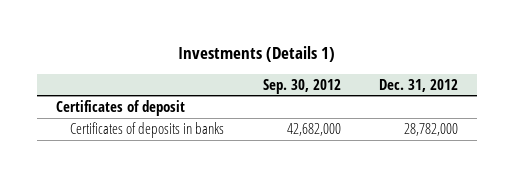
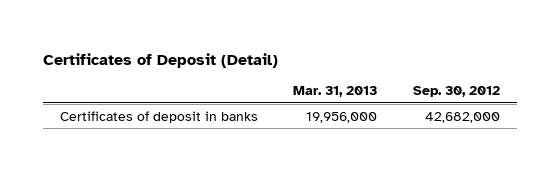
- Investments (Details 1)
+ Certificates of Deposit (Detail)
- | Sep. 30, 2012 | Dec. 31, 2012
+ | Mar. 31, 2013 | Sep. 30, 2012
- Certificates of deposit
- Certificates of deposits in banks | 42,682,000 | 28,782,000
+ Certificates of deposit in banks | 19,956,000 | 42,682,000

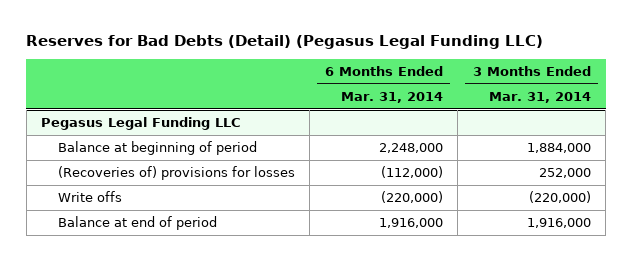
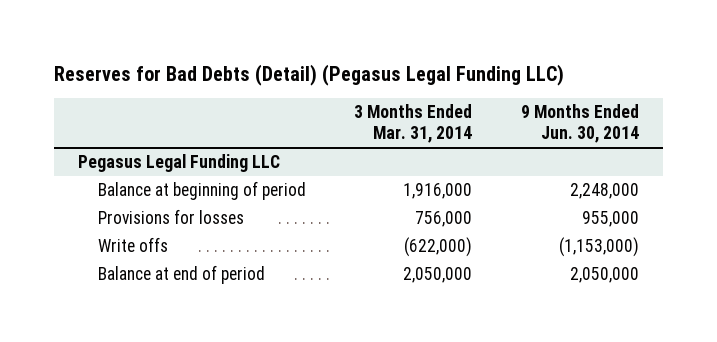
- | 6 Months Ended Mar. 31, 2014 | 3 Months Ended Mar. 31, 2014
+ | 3 Months Ended Mar. 31, 2014 | 9 Months Ended Jun. 30, 2014
@ Pegasus Legal Funding LLC
- Balance at beginning of period | 2,248,000 | 1,884,000
- (Recoveries of) provisions for losses | (112,000) | 252,000
- Write offs | (220,000) | (220,000)
- Balance at end of period | 1,916,000 | 1,916,000
+ Balance at beginning of period | 1,916,000 | 2,248,000
+ Provisions for losses | 756,000 | 955,000
+ Write offs | (622,000) | (1,153,000)
+ Balance at end of period | 2,050,000 | 2,050,000

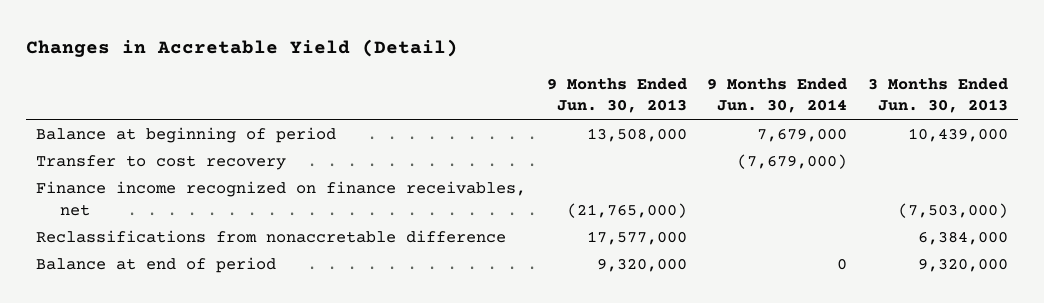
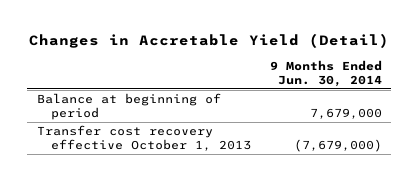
- | 9 Months Ended Jun. 30, 2013 | 9 Months Ended Jun. 30, 2014 | 3 Months Ended Jun. 30, 2013
+ | 9 Months Ended Jun. 30, 2014
- Transfer to cost recovery | | (7,679,000) |
- Finance income recognized on finance receivables, net | (21,765,000) | | (7,503,000)
- Reclassifications from nonaccretable difference | 17,577,000 | | 6,384,000
- Balance at end of period | 9,320,000 | 0 | 9,320,000
+ Transfer cost recovery effective October 1, 2013 | (7,679,000)

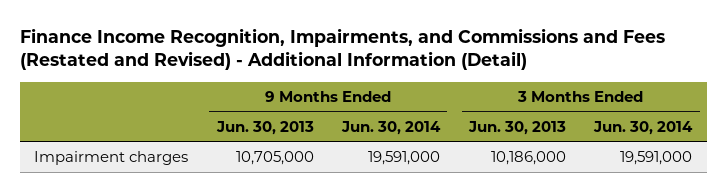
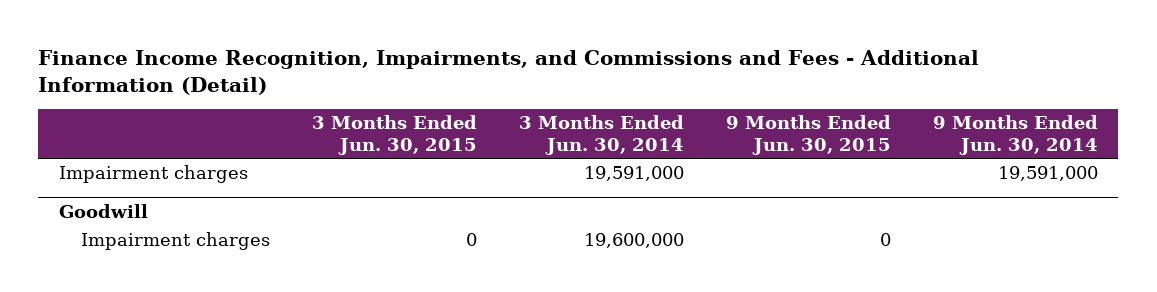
- Finance Income Recognition, Impairments, and Commissions and Fees (Restated and Revised) - Additional Information (Detail)
+ Finance Income Recognition, Impairments, and Commissions and Fees - Additional Information (Detail)
- | 9 Months Ended Jun. 30, 2013 | 9 Months Ended Jun. 30, 2014 | 3 Months Ended Jun. 30, 2013 | 3 Months Ended Jun. 30, 2014
+ | 3 Months Ended Jun. 30, 2015 | 3 Months Ended Jun. 30, 2014 | 9 Months Ended Jun. 30, 2015 | 9 Months Ended Jun. 30, 2014
+ Goodwill
+ Impairment charges | 0 | 19,600,000 | 0 |

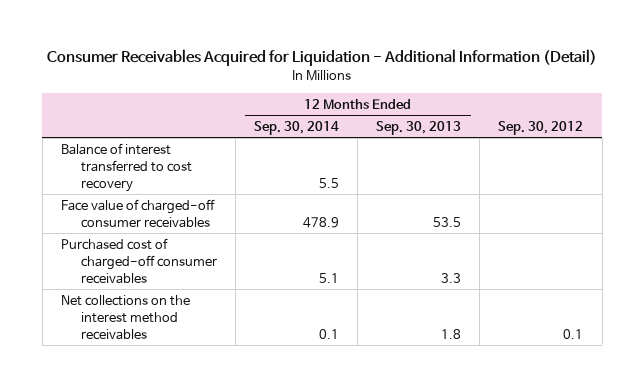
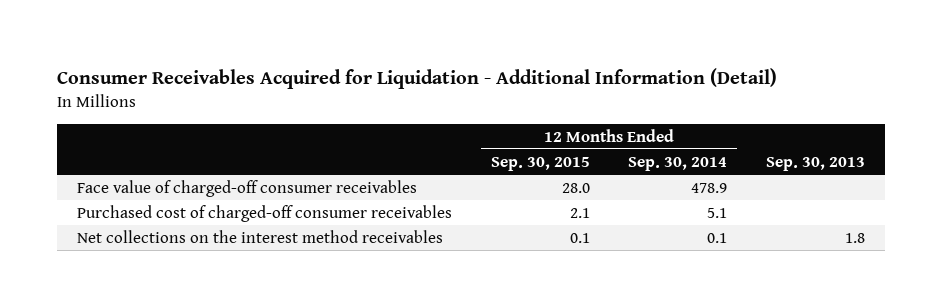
- | 12 Months Ended Sep. 30, 2014 | 12 Months Ended Sep. 30, 2013 | Sep. 30, 2012
+ | 12 Months Ended Sep. 30, 2015 | 12 Months Ended Sep. 30, 2014 | Sep. 30, 2013
- Balance of interest transferred to cost recovery | 5.5 | |

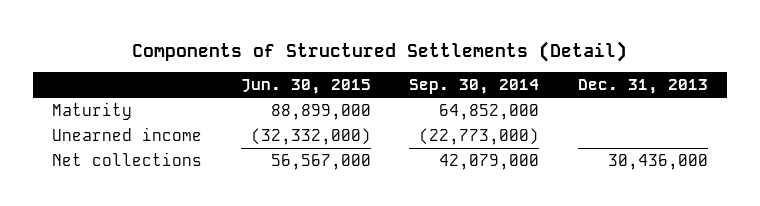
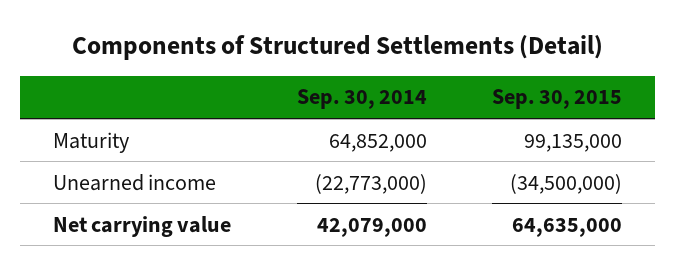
- | Jun. 30, 2015 | Sep. 30, 2014 | Dec. 31, 2013
+ | Sep. 30, 2014 | Sep. 30, 2015
- Net collections | 56,567,000 | 42,079,000 | 30,436,000
+ Net carrying value | 42,079,000 | 64,635,000

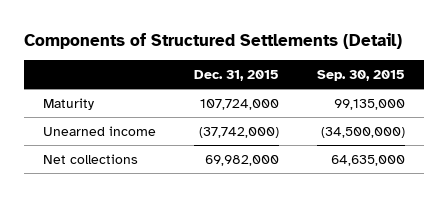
- | Sep. 30, 2014 | Sep. 30, 2015
+ | Dec. 31, 2015 | Sep. 30, 2015
- Net carrying value | 42,079,000 | 64,635,000
+ Net collections | 69,982,000 | 64,635,000

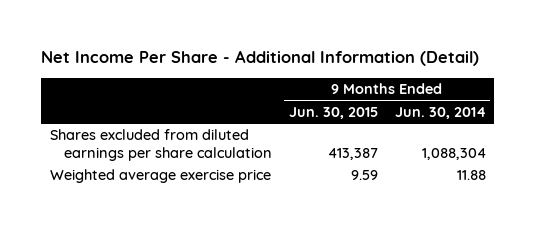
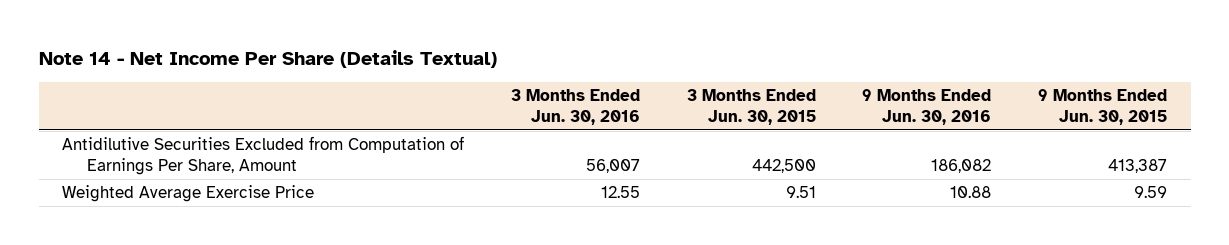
- Net Income Per Share - Additional Information (Detail)
+ Note 14 - Net Income Per Share (Details Textual)
- | 9 Months Ended Jun. 30, 2015 | 9 Months Ended Jun. 30, 2014
+ | 3 Months Ended Jun. 30, 2016 | 3 Months Ended Jun. 30, 2015 | 9 Months Ended Jun. 30, 2016 | 9 Months Ended Jun. 30, 2015
- Shares excluded from diluted earnings per share calculation | 413,387 | 1,088,304
- Weighted average exercise price | 9.59 | 11.88
+ Antidilutive Securities Excluded from Computation of Earnings Per Share, Amount | 56,007 | 442,500 | 186,082 | 413,387
+ Weighted Average Exercise Price | 12.55 | 9.51 | 10.88 | 9.59

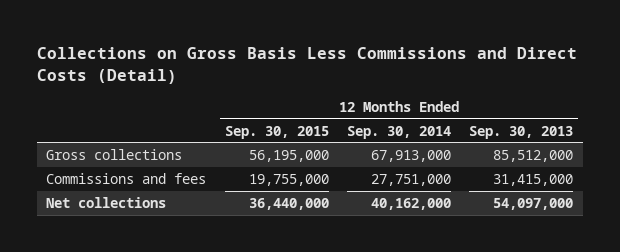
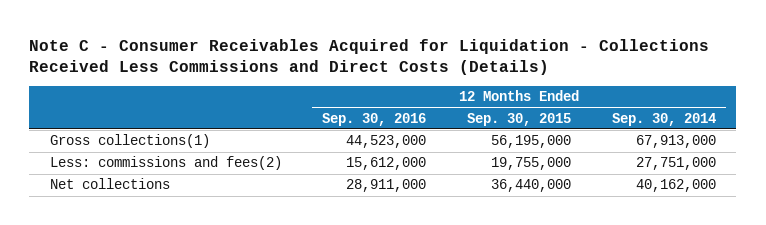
- Collections on Gross Basis Less Commissions and Direct Costs (Detail)
+ Note C - Consumer Receivables Acquired for Liquidation - Collections Received Less Commissions and Direct Costs (Details)
- | 12 Months Ended Sep. 30, 2015 | 12 Months Ended Sep. 30, 2014 | 12 Months Ended Sep. 30, 2013
+ | 12 Months Ended Sep. 30, 2016 | 12 Months Ended Sep. 30, 2015 | 12 Months Ended Sep. 30, 2014
- Gross collections | 56,195,000 | 67,913,000 | 85,512,000
- Commissions and fees | 19,755,000 | 27,751,000 | 31,415,000
+ Gross collections(1) | 44,523,000 | 56,195,000 | 67,913,000
+ Less: commissions and fees(2) | 15,612,000 | 19,755,000 | 27,751,000

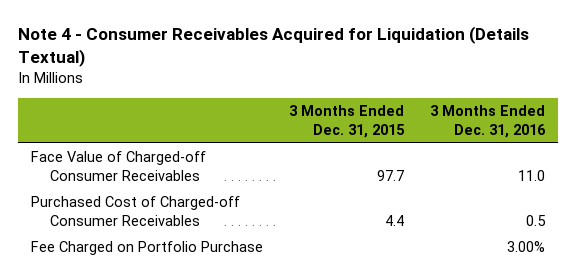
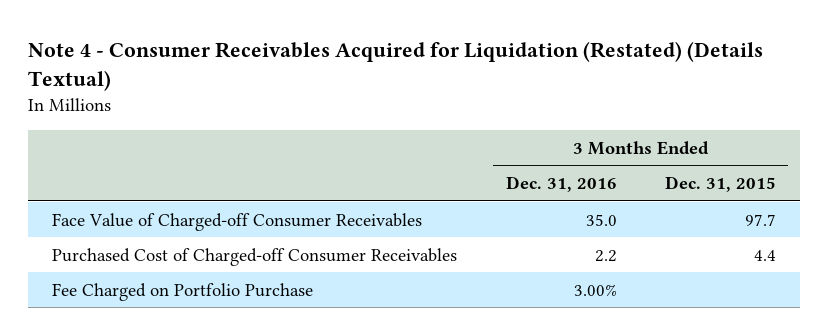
- Note 4 - Consumer Receivables Acquired for Liquidation (Details Textual)
+ Note 4 - Consumer Receivables Acquired for Liquidation (Restated) (Details Textual)
- | 3 Months Ended Dec. 31, 2015 | 3 Months Ended Dec. 31, 2016
+ | 3 Months Ended Dec. 31, 2016 | 3 Months Ended Dec. 31, 2015
- Face Value of Charged-off Consumer Receivables | 97.7 | 11.0
- Purchased Cost of Charged-off Consumer Receivables | 4.4 | 0.5
+ Face Value of Charged-off Consumer Receivables | 35.0 | 97.7
+ Purchased Cost of Charged-off Consumer Receivables | 2.2 | 4.4

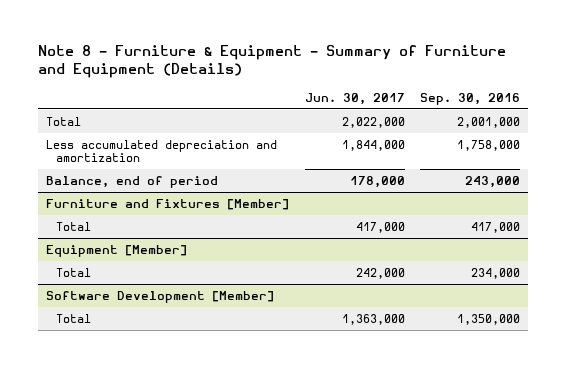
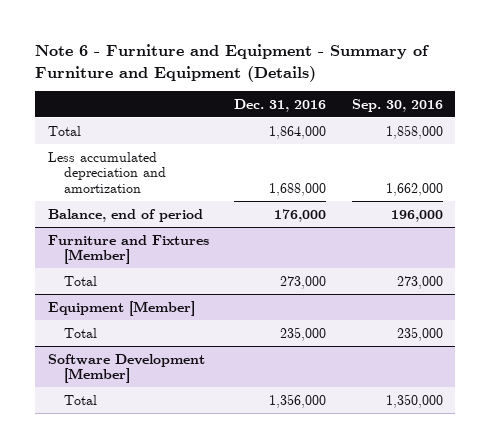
- Note 8 - Furniture & Equipment - Summary of Furniture and Equipment (Details)
+ Note 6 - Furniture and Equipment - Summary of Furniture and Equipment (Details)
- | Jun. 30, 2017 | Sep. 30, 2016
+ | Dec. 31, 2016 | Sep. 30, 2016
- Total | 2,022,000 | 2,001,000
- Less accumulated depreciation and amortization | 1,844,000 | 1,758,000
- Balance, end of period | 178,000 | 243,000
+ Total | 1,864,000 | 1,858,000
+ Less accumulated depreciation and amortization | 1,688,000 | 1,662,000
+ Balance, end of period | 176,000 | 196,000
@ Furniture and Fixtures [Member]
- Total | 417,000 | 417,000
+ Total | 273,000 | 273,000
@ Equipment [Member]
- Total | 242,000 | 234,000
+ Total | 235,000 | 235,000

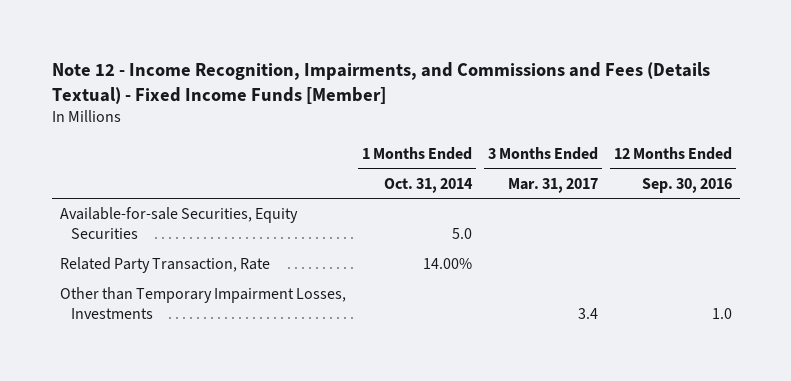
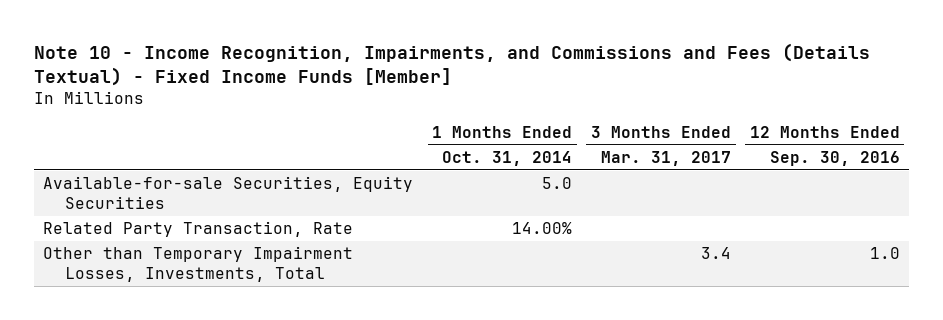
- Note 12 - Income Recognition, Impairments, and Commissions and Fees (Details Textual) - Fixed Income Funds [Member]
+ Note 10 - Income Recognition, Impairments, and Commissions and Fees (Details Textual) - Fixed Income Funds [Member]
- Other than Temporary Impairment Losses, Investments | | 3.4 | 1.0
+ Other than Temporary Impairment Losses, Investments, Total | | 3.4 | 1.0

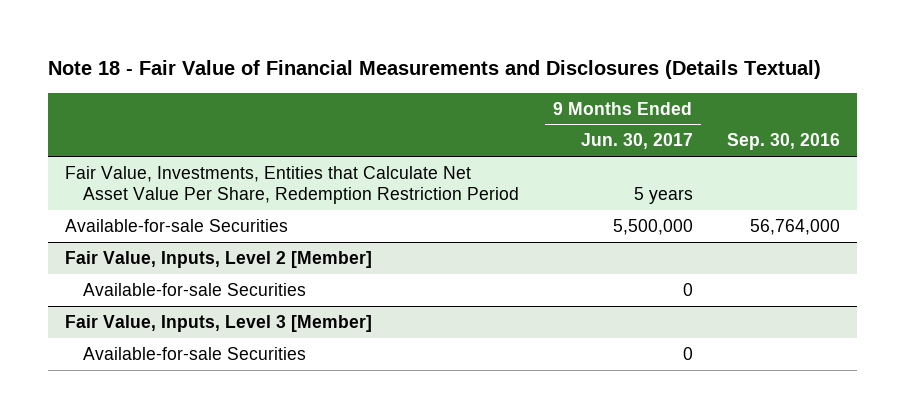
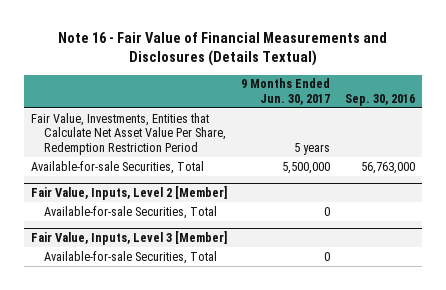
- Note 18 - Fair Value of Financial Measurements and Disclosures (Details Textual)
+ Note 16 - Fair Value of Financial Measurements and Disclosures (Details Textual)
- Available-for-sale Securities | 5,500,000 | 56,764,000
+ Available-for-sale Securities, Total | 5,500,000 | 56,763,000
@ Fair Value, Inputs, Level 2 [Member]
- Available-for-sale Securities | 0 |
+ Available-for-sale Securities, Total | 0 |
@ Fair Value, Inputs, Level 3 [Member]
- Available-for-sale Securities | 0 |
+ Available-for-sale Securities, Total | 0 |

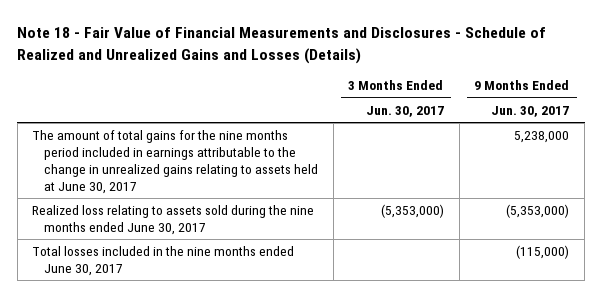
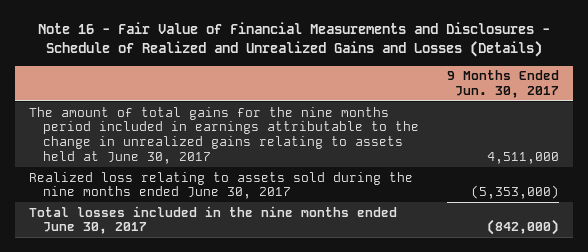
- Note 18 - Fair Value of Financial Measurements and Disclosures - Schedule of Realized and Unrealized Gains and Losses (Details)
+ Note 16 - Fair Value of Financial Measurements and Disclosures - Schedule of Realized and Unrealized Gains and Losses (Details)
- | 3 Months Ended Jun. 30, 2017 | 9 Months Ended Jun. 30, 2017
+ | 9 Months Ended Jun. 30, 2017
- The amount of total gains for the nine months period included in earnings attributable to the change in unrealized gains relating to assets held at June 30, 2017 | | 5,238,000
+ The amount of total gains for the nine months period included in earnings attributable to the change in unrealized gains relating to assets held at June 30, 2017 | 4,511,000
- Total losses included in the nine months ended June 30, 2017 | | (115,000)
+ Total losses included in the nine months ended June 30, 2017 | (842,000)

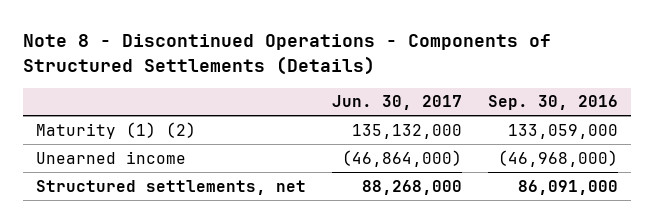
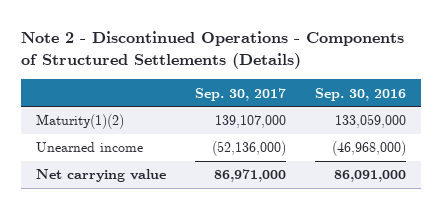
- Note 8 - Discontinued Operations - Components of Structured Settlements (Details)
+ Note 2 - Discontinued Operations - Components of Structured Settlements (Details)
- | Jun. 30, 2017 | Sep. 30, 2016
+ | Sep. 30, 2017 | Sep. 30, 2016
- Maturity (1) (2) | 135,132,000 | 133,059,000
+ Maturity(1)(2) | 139,107,000 | 133,059,000
- Structured settlements, net | 88,268,000 | 86,091,000
+ Net carrying value | 86,971,000 | 86,091,000

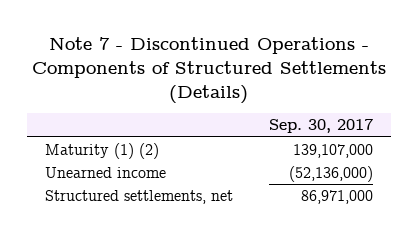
- Note 2 - Discontinued Operations - Components of Structured Settlements (Details)
+ Note 7 - Discontinued Operations - Components of Structured Settlements (Details)
- | Sep. 30, 2017 | Sep. 30, 2016
+ | Sep. 30, 2017
- Maturity(1)(2) | 139,107,000 | 133,059,000
+ Maturity (1) (2) | 139,107,000
- Net carrying value | 86,971,000 | 86,091,000
+ Structured settlements, net | 86,971,000

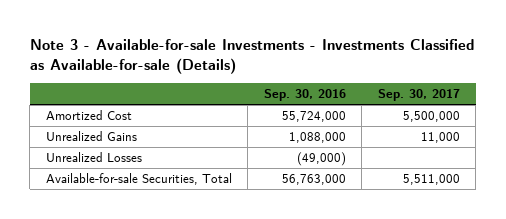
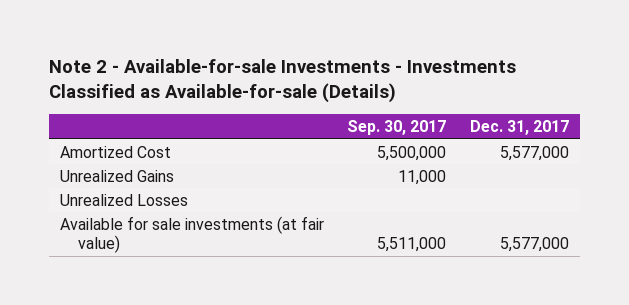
- Note 3 - Available-for-sale Investments - Investments Classified as Available-for-sale (Details)
+ Note 2 - Available-for-sale Investments - Investments Classified as Available-for-sale (Details)
- | Sep. 30, 2016 | Sep. 30, 2017
+ | Sep. 30, 2017 | Dec. 31, 2017
- Available-for-sale Securities, Total | 56,763,000 | 5,511,000
+ Available for sale investments (at fair value) | 5,511,000 | 5,577,000

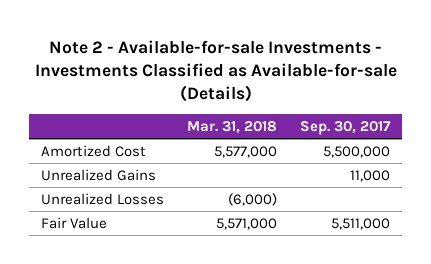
- | Sep. 30, 2017 | Dec. 31, 2017
+ | Mar. 31, 2018 | Sep. 30, 2017
- Available for sale investments (at fair value) | 5,511,000 | 5,577,000
+ Fair Value | 5,571,000 | 5,511,000

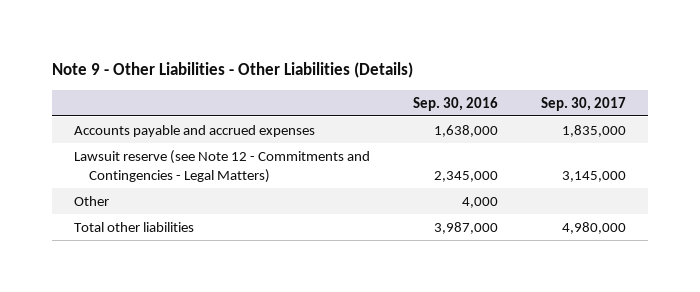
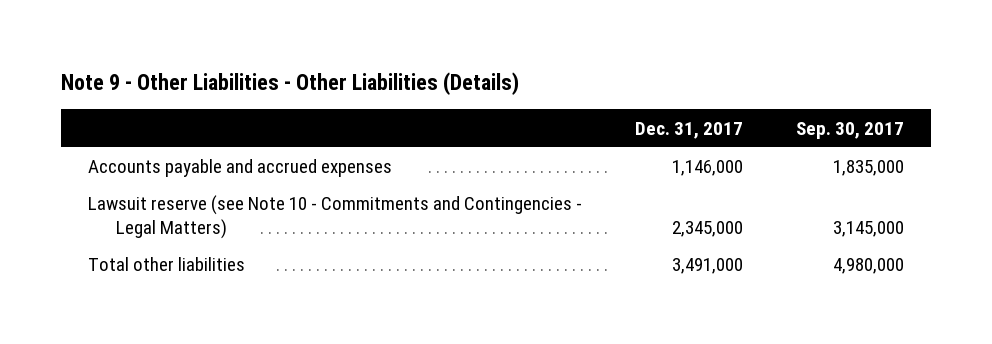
- | Sep. 30, 2016 | Sep. 30, 2017
+ | Dec. 31, 2017 | Sep. 30, 2017
- Lawsuit reserve (see Note 12 - Commitments and Contingencies - Legal Matters) | 2,345,000 | 3,145,000
- Other | 4,000 |
+ Lawsuit reserve (see Note 10 - Commitments and Contingencies - Legal Matters) | 2,345,000 | 3,145,000

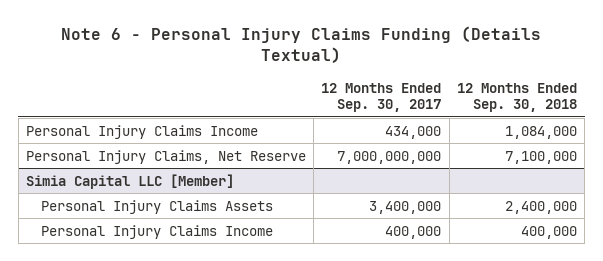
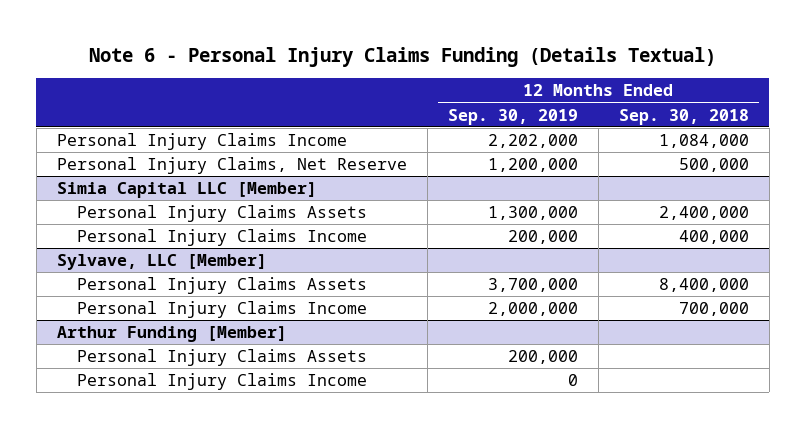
- | 12 Months Ended Sep. 30, 2017 | 12 Months Ended Sep. 30, 2018
+ | 12 Months Ended Sep. 30, 2019 | 12 Months Ended Sep. 30, 2018
- Personal Injury Claims, Net Reserve | 7,000,000,000 | 7,100,000
+ Personal Injury Claims, Net Reserve | 1,200,000 | 500,000
+ Sylvave, LLC [Member]
+ Personal Injury Claims Assets | 3,700,000 | 8,400,000
+ Personal Injury Claims Income | 2,000,000 | 700,000
+ Arthur Funding [Member]
+ Personal Injury Claims Assets | 200,000 |
+ Personal Injury Claims Income | 0 |

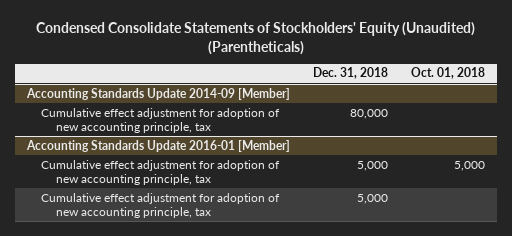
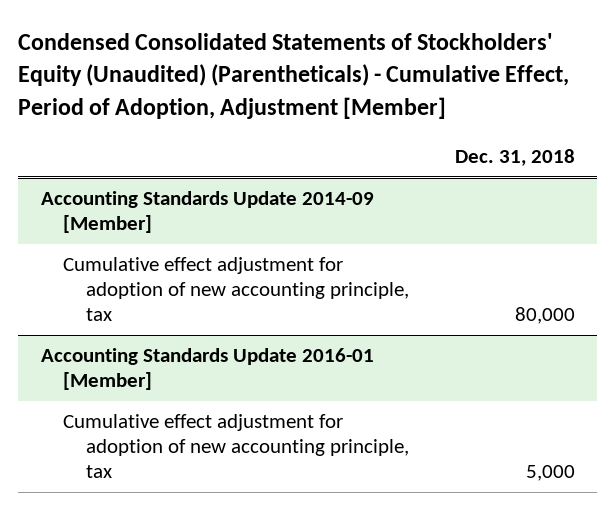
- Condensed Consolidate Statements of Stockholders' Equity (Unaudited) (Parentheticals)
+ Condensed Consolidated Statements of Stockholders' Equity (Unaudited) (Parentheticals) - Cumulative Effect, Period of Adoption, Adjustment [Member]
- | Dec. 31, 2018 | Oct. 01, 2018
+ | Dec. 31, 2018
@ Accounting Standards Update 2016-01 [Member]
- Cumulative effect adjustment for adoption of new accounting principle, tax | 5,000 |

